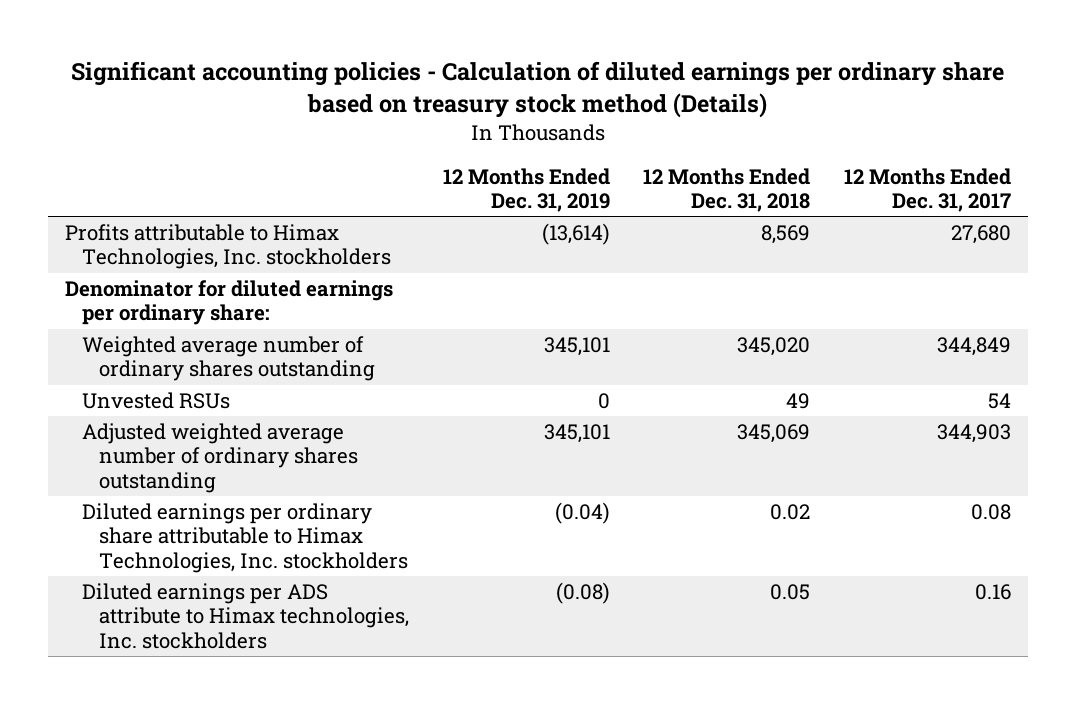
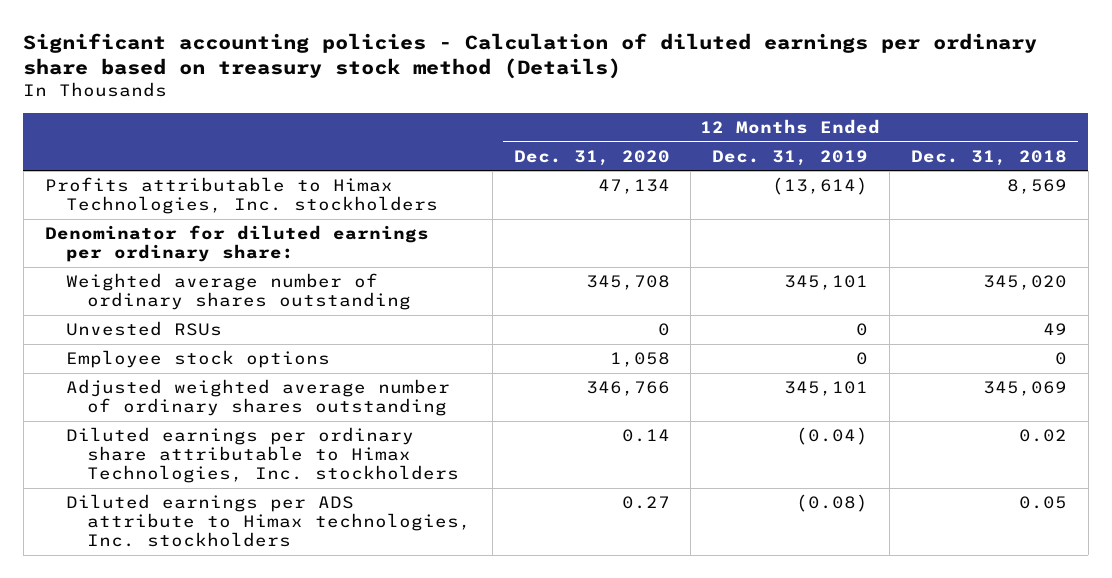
- | 12 Months Ended Dec. 31, 2019 | 12 Months Ended Dec. 31, 2018 | 12 Months Ended Dec. 31, 2017
+ | 12 Months Ended Dec. 31, 2020 | 12 Months Ended Dec. 31, 2019 | 12 Months Ended Dec. 31, 2018
+ Employee stock options | 1,058 | 0 | 0

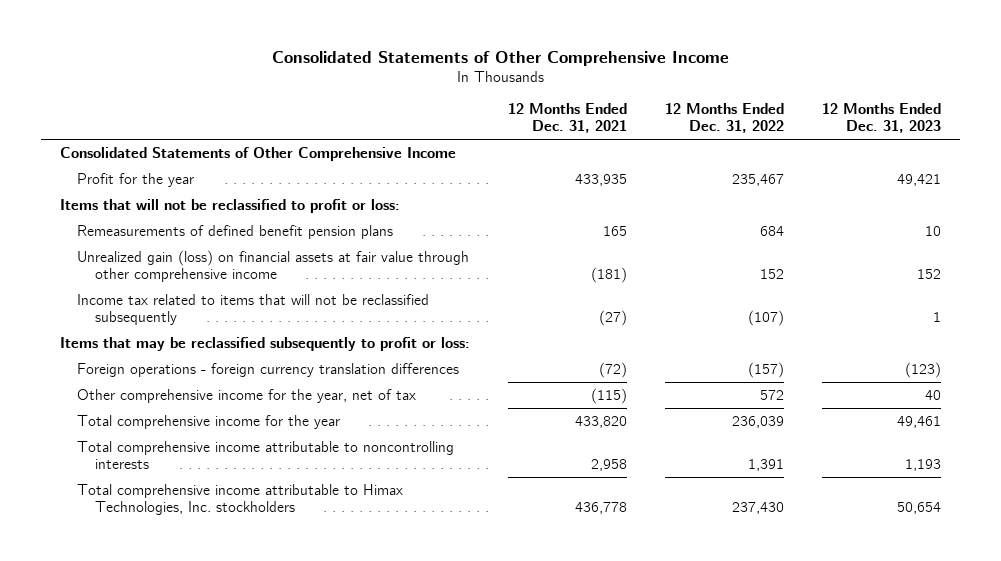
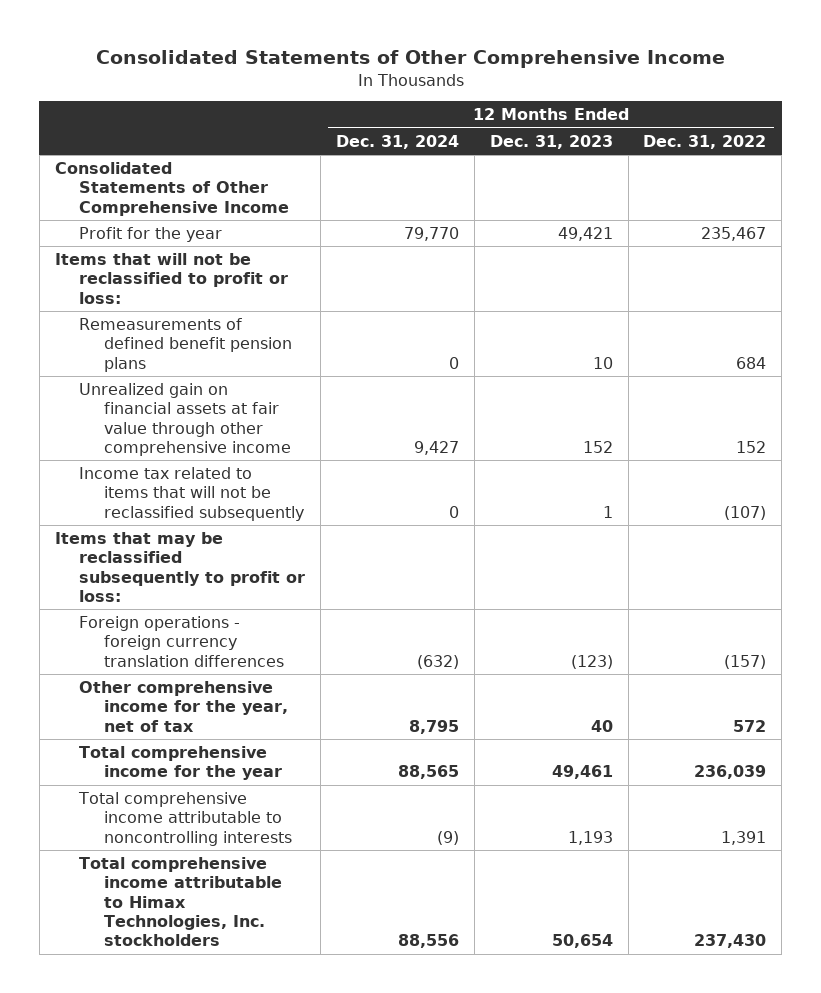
- | 12 Months Ended Dec. 31, 2021 | 12 Months Ended Dec. 31, 2022 | 12 Months Ended Dec. 31, 2023
+ | 12 Months Ended Dec. 31, 2024 | 12 Months Ended Dec. 31, 2023 | 12 Months Ended Dec. 31, 2022
- Unrealized gain (loss) on financial assets at fair value through other comprehensive income | (181) | 152 | 152
+ Unrealized gain on financial assets at fair value through other comprehensive income | 9,427 | 152 | 152

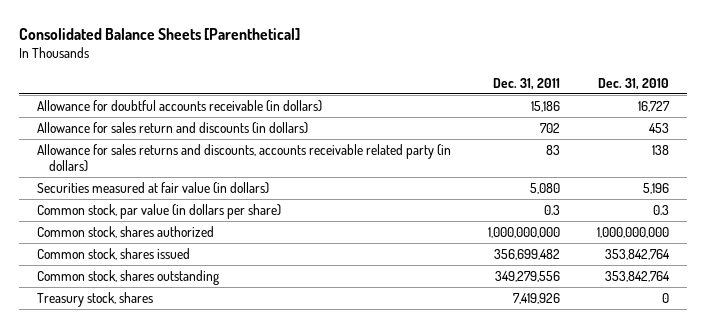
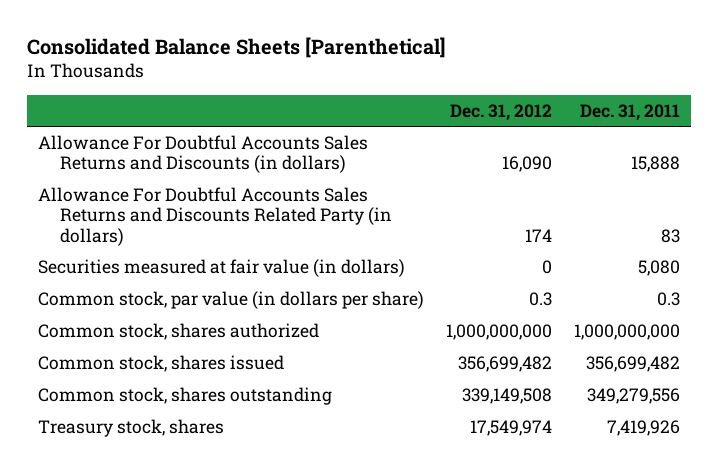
- | Dec. 31, 2011 | Dec. 31, 2010
+ | Dec. 31, 2012 | Dec. 31, 2011
- Allowance for doubtful accounts receivable (in dollars) | 15,186 | 16,727
- Allowance for sales return and discounts (in dollars) | 702 | 453
- Allowance for sales returns and discounts, accounts receivable related party (in dollars) | 83 | 138
+ Allowance For Doubtful Accounts Sales Returns and Discounts (in dollars) | 16,090 | 15,888
+ Allowance For Doubtful Accounts Sales Returns and Discounts Related Party (in dollars) | 174 | 83

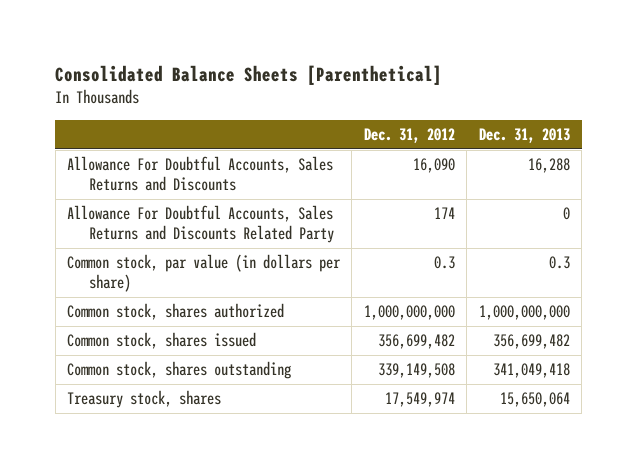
- | Dec. 31, 2012 | Dec. 31, 2011
+ | Dec. 31, 2012 | Dec. 31, 2013
- Allowance For Doubtful Accounts Sales Returns and Discounts (in dollars) | 16,090 | 15,888
- Allowance For Doubtful Accounts Sales Returns and Discounts Related Party (in dollars) | 174 | 83
- Securities measured at fair value (in dollars) | 0 | 5,080
+ Allowance For Doubtful Accounts, Sales Returns and Discounts | 16,090 | 16,288
+ Allowance For Doubtful Accounts, Sales Returns and Discounts Related Party | 174 | 0

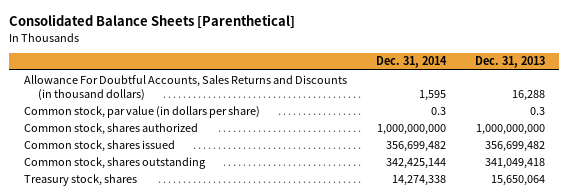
- | Dec. 31, 2012 | Dec. 31, 2013
+ | Dec. 31, 2014 | Dec. 31, 2013
- Allowance For Doubtful Accounts, Sales Returns and Discounts | 16,090 | 16,288
- Allowance For Doubtful Accounts, Sales Returns and Discounts Related Party | 174 | 0
+ Allowance For Doubtful Accounts, Sales Returns and Discounts (in thousand dollars) | 1,595 | 16,288

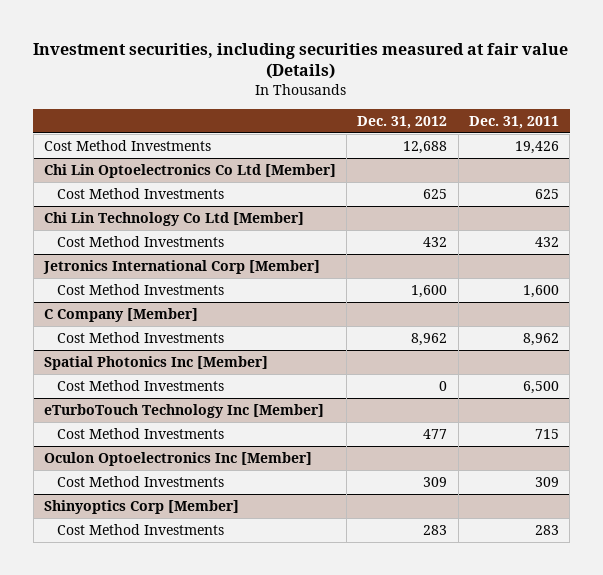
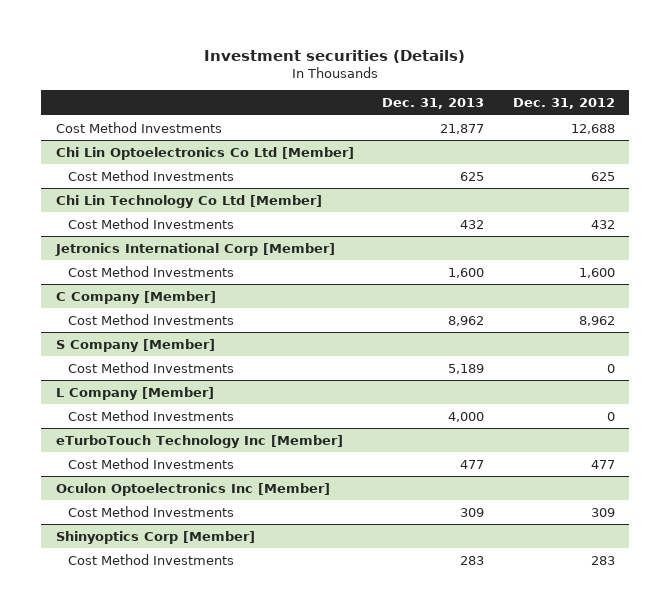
- Investment securities, including securities measured at fair value (Details)
+ Investment securities (Details)
- | Dec. 31, 2012 | Dec. 31, 2011
+ | Dec. 31, 2013 | Dec. 31, 2012
- Spatial Photonics Inc [Member]
+ S Company [Member]
+ L Company [Member]
+ Cost Method Investments | 4,000 | 0

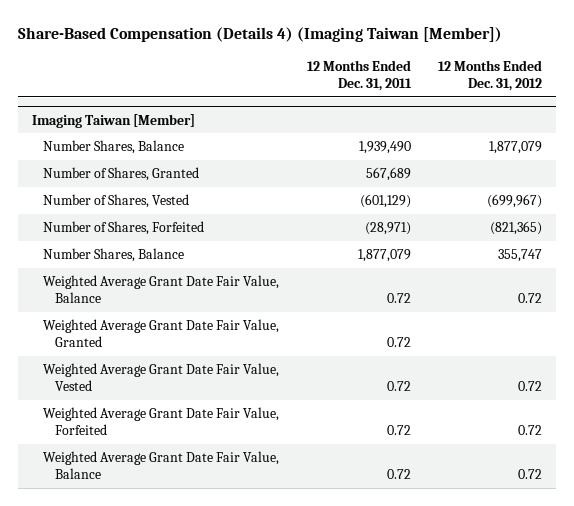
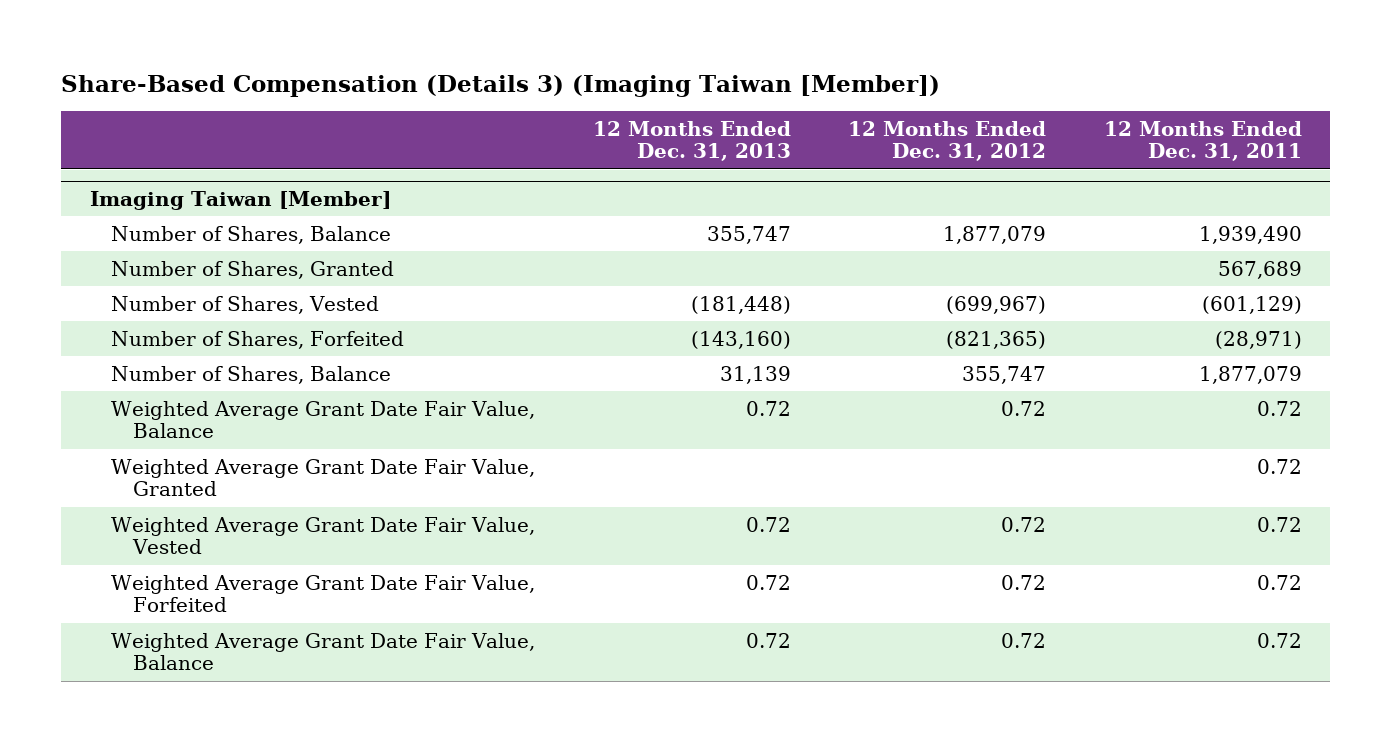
- Share-Based Compensation (Details 4) (Imaging Taiwan [Member])
+ Share-Based Compensation (Details 3) (Imaging Taiwan [Member])
- | 12 Months Ended Dec. 31, 2011 | 12 Months Ended Dec. 31, 2012
+ | 12 Months Ended Dec. 31, 2013 | 12 Months Ended Dec. 31, 2012 | 12 Months Ended Dec. 31, 2011
@ Imaging Taiwan [Member]
- Number Shares, Balance | 1,939,490 | 1,877,079
+ Number of Shares, Balance | 355,747 | 1,877,079 | 1,939,490
- Number Shares, Balance | 1,877,079 | 355,747
+ Number of Shares, Balance | 31,139 | 355,747 | 1,877,079

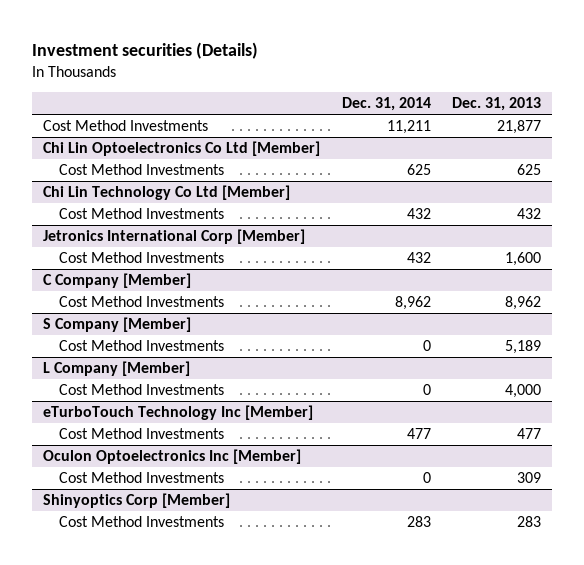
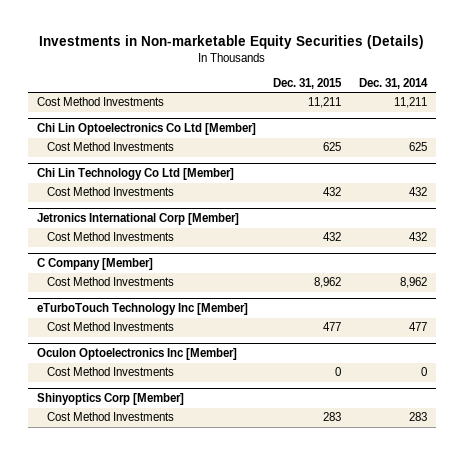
- Investment securities (Details)
+ Investments in Non-marketable Equity Securities (Details)
- | Dec. 31, 2014 | Dec. 31, 2013
+ | Dec. 31, 2015 | Dec. 31, 2014
- S Company [Member]
- Cost Method Investments | 0 | 5,189
- L Company [Member]
- Cost Method Investments | 0 | 4,000

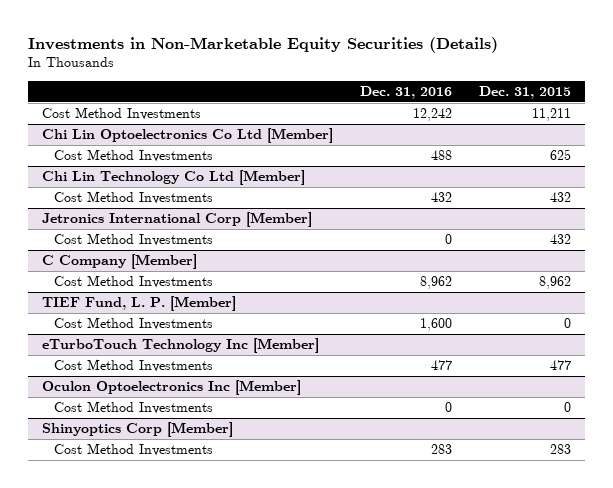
- Investments in Non-marketable Equity Securities (Details)
+ Investments in Non-Marketable Equity Securities (Details)
- | Dec. 31, 2015 | Dec. 31, 2014
+ | Dec. 31, 2016 | Dec. 31, 2015
+ TIEF Fund, L. P. [Member]
+ Cost Method Investments | 1,600 | 0

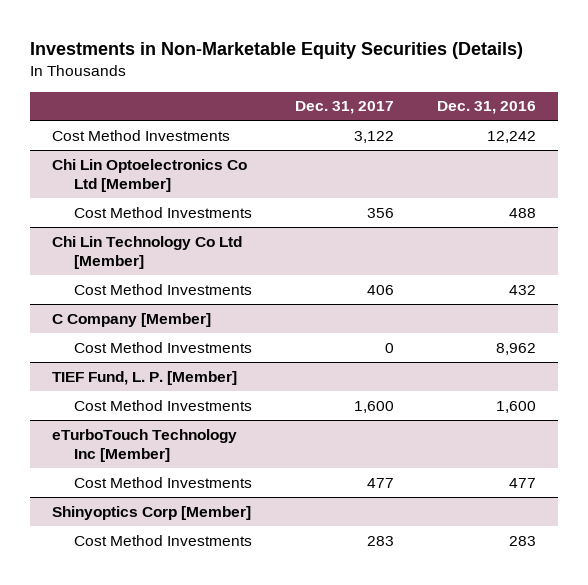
- | Dec. 31, 2016 | Dec. 31, 2015
+ | Dec. 31, 2017 | Dec. 31, 2016
- Jetronics International Corp [Member]
- Cost Method Investments | 0 | 432
- Oculon Optoelectronics Inc [Member]
- Cost Method Investments | 0 | 0

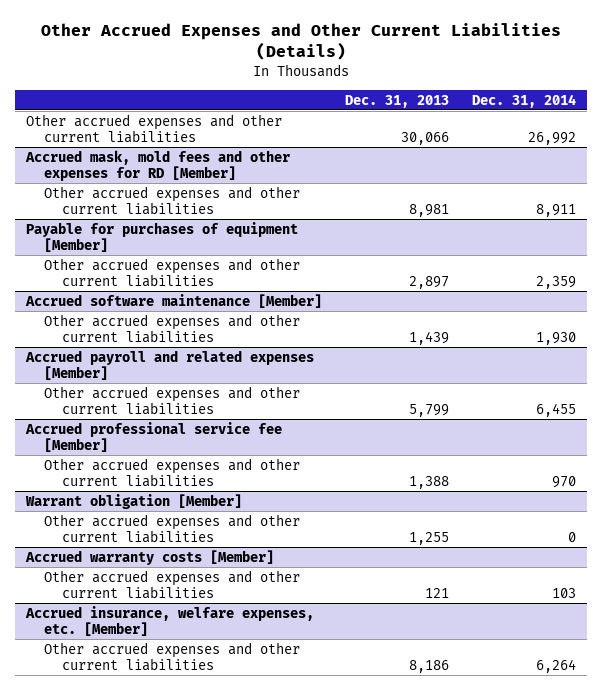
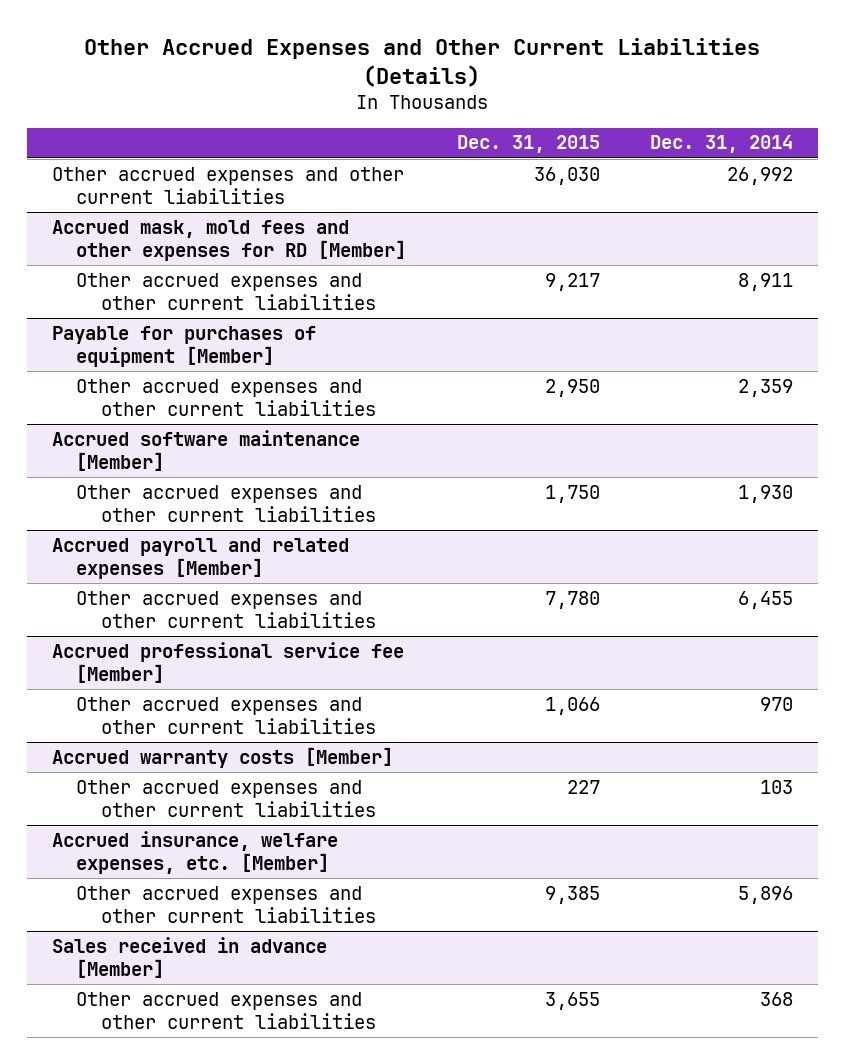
- | Dec. 31, 2013 | Dec. 31, 2014
+ | Dec. 31, 2015 | Dec. 31, 2014
- Warrant obligation [Member]
- Other accrued expenses and other current liabilities | 1,255 | 0
@ Accrued insurance, welfare expenses, etc. [Member]
- Other accrued expenses and other current liabilities | 8,186 | 6,264
+ Other accrued expenses and other current liabilities | 9,385 | 5,896
+ Sales received in advance [Member]
+ Other accrued expenses and other current liabilities | 3,655 | 368

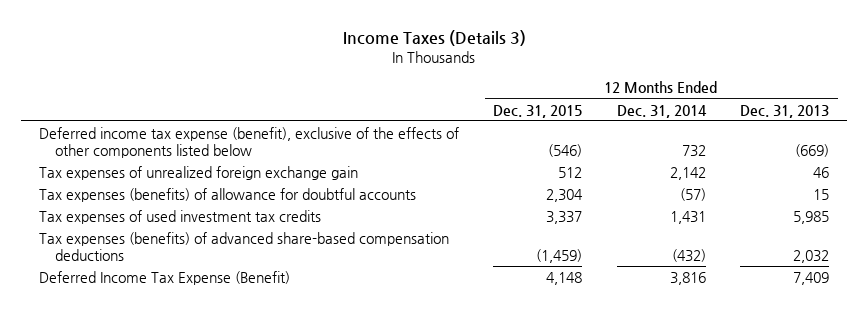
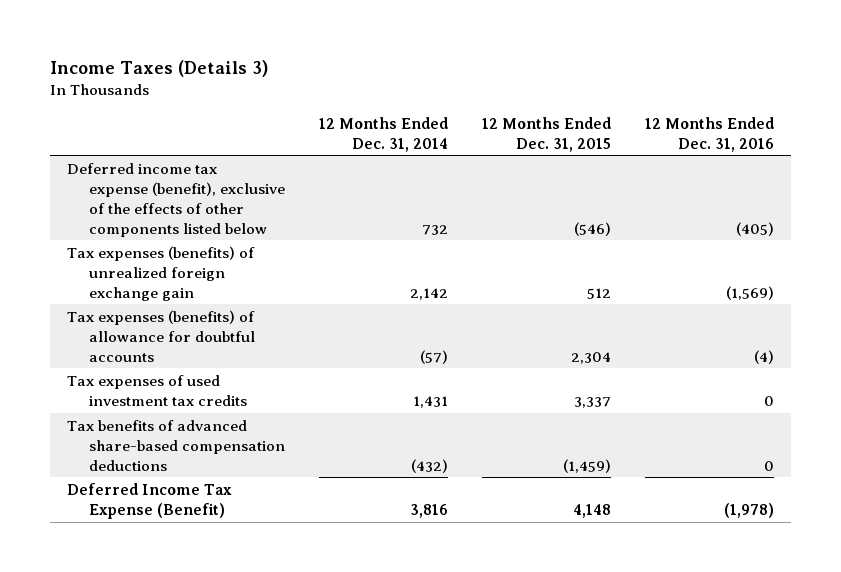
- | 12 Months Ended Dec. 31, 2015 | 12 Months Ended Dec. 31, 2014 | 12 Months Ended Dec. 31, 2013
+ | 12 Months Ended Dec. 31, 2014 | 12 Months Ended Dec. 31, 2015 | 12 Months Ended Dec. 31, 2016
- Tax expenses of unrealized foreign exchange gain | 512 | 2,142 | 46
+ Tax expenses (benefits) of unrealized foreign exchange gain | 2,142 | 512 | (1,569)
- Tax expenses (benefits) of advanced share-based compensation deductions | (1,459) | (432) | 2,032
+ Tax benefits of advanced share-based compensation deductions | (432) | (1,459) | 0

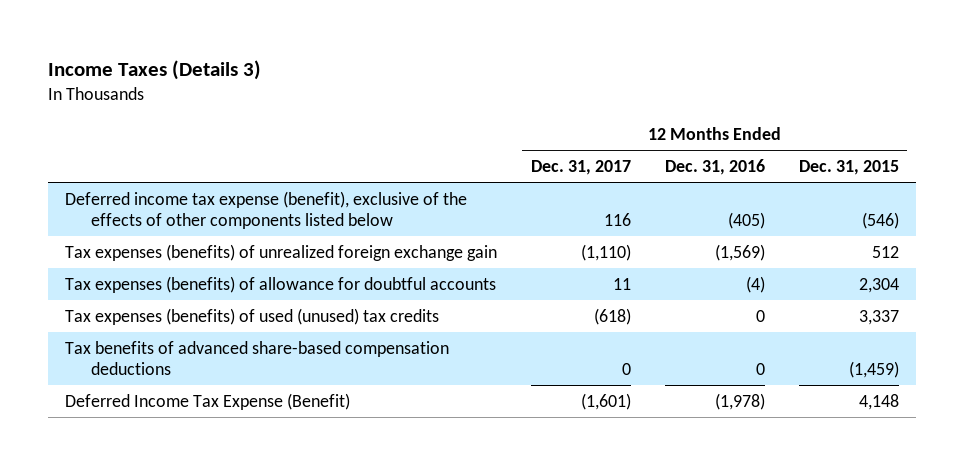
- | 12 Months Ended Dec. 31, 2014 | 12 Months Ended Dec. 31, 2015 | 12 Months Ended Dec. 31, 2016
+ | 12 Months Ended Dec. 31, 2017 | 12 Months Ended Dec. 31, 2016 | 12 Months Ended Dec. 31, 2015
- Tax expenses of used investment tax credits | 1,431 | 3,337 | 0
+ Tax expenses (benefits) of used (unused) tax credits | (618) | 0 | 3,337

